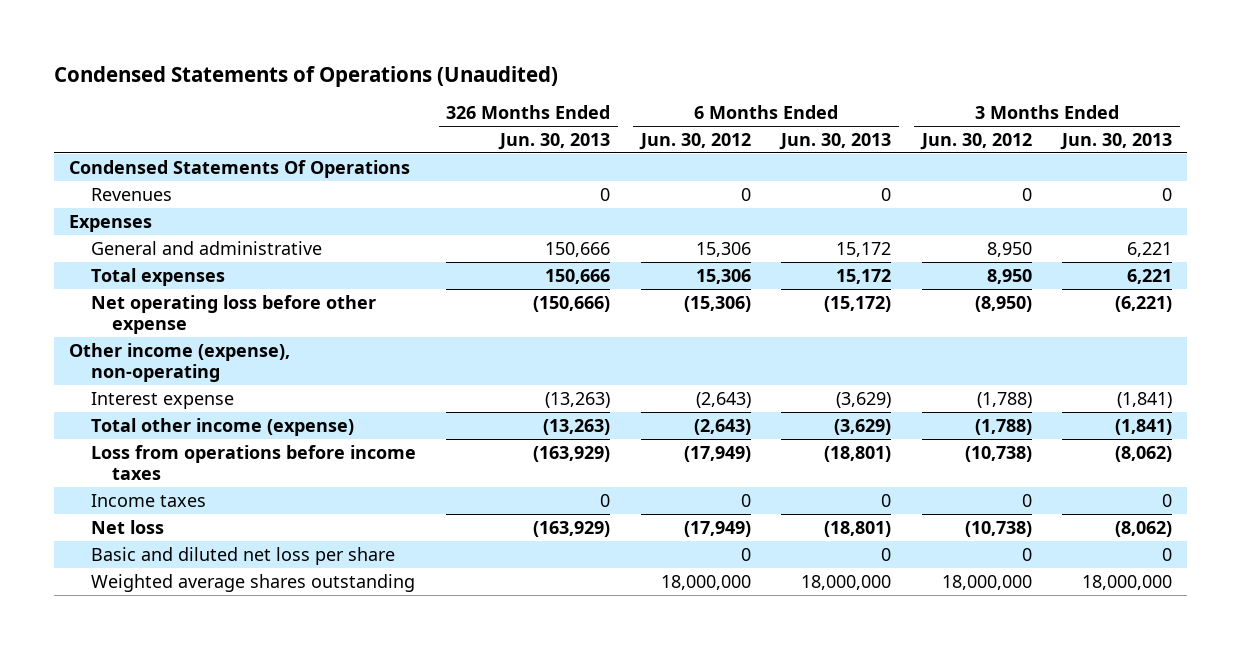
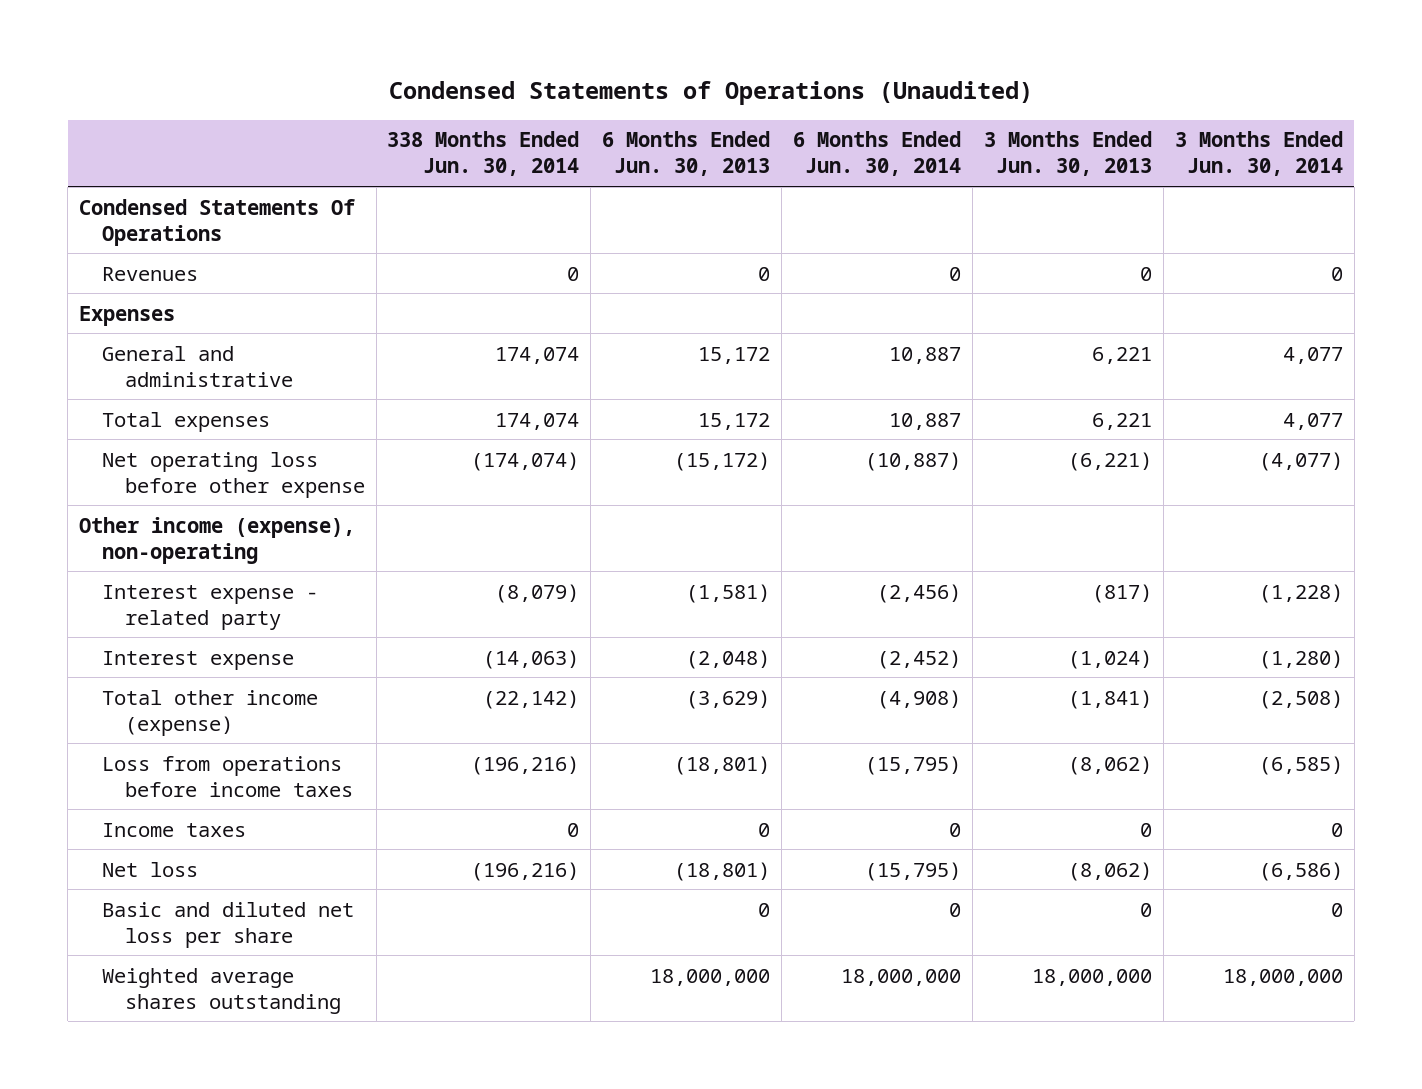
- | 326 Months Ended Jun. 30, 2013 | 6 Months Ended Jun. 30, 2012 | 6 Months Ended Jun. 30, 2013 | 3 Months Ended Jun. 30, 2012 | 3 Months Ended Jun. 30, 2013
+ | 338 Months Ended Jun. 30, 2014 | 6 Months Ended Jun. 30, 2013 | 6 Months Ended Jun. 30, 2014 | 3 Months Ended Jun. 30, 2013 | 3 Months Ended Jun. 30, 2014
- Interest expense | (13,263) | (2,643) | (3,629) | (1,788) | (1,841)
+ Interest expense - related party | (8,079) | (1,581) | (2,456) | (817) | (1,228)
+ Interest expense | (14,063) | (2,048) | (2,452) | (1,024) | (1,280)

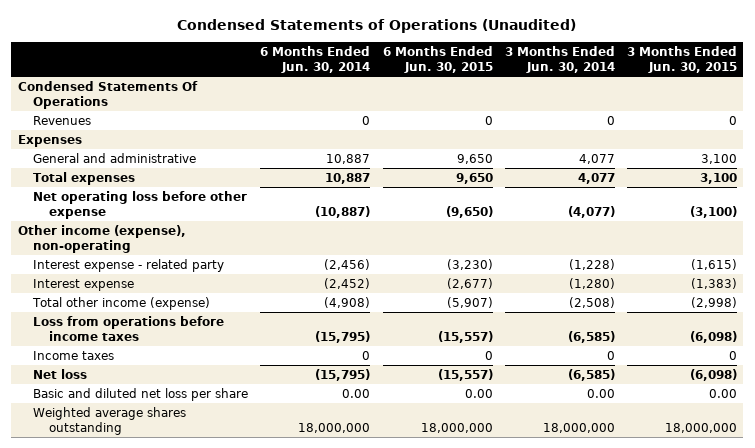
- | 338 Months Ended Jun. 30, 2014 | 6 Months Ended Jun. 30, 2013 | 6 Months Ended Jun. 30, 2014 | 3 Months Ended Jun. 30, 2013 | 3 Months Ended Jun. 30, 2014
+ | 6 Months Ended Jun. 30, 2014 | 6 Months Ended Jun. 30, 2015 | 3 Months Ended Jun. 30, 2014 | 3 Months Ended Jun. 30, 2015
- Net loss | (196,216) | (18,801) | (15,795) | (8,062) | (6,586)
- Basic and diluted net loss per share | | 0 | 0 | 0 | 0
+ Net loss | (15,795) | (15,557) | (6,585) | (6,098)
+ Basic and diluted net loss per share | 0.00 | 0.00 | 0.00 | 0.00

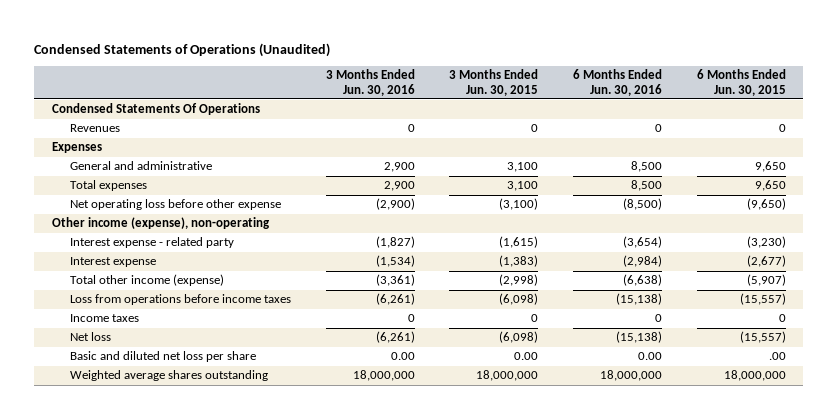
- | 6 Months Ended Jun. 30, 2014 | 6 Months Ended Jun. 30, 2015 | 3 Months Ended Jun. 30, 2014 | 3 Months Ended Jun. 30, 2015
+ | 3 Months Ended Jun. 30, 2016 | 3 Months Ended Jun. 30, 2015 | 6 Months Ended Jun. 30, 2016 | 6 Months Ended Jun. 30, 2015
- Basic and diluted net loss per share | 0.00 | 0.00 | 0.00 | 0.00
+ Basic and diluted net loss per share | 0.00 | 0.00 | 0.00 | .00

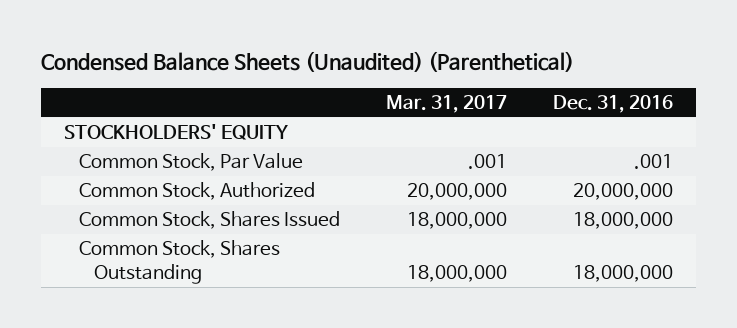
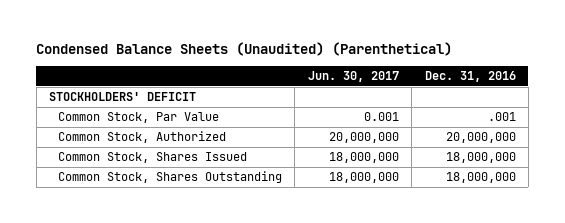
- | Mar. 31, 2017 | Dec. 31, 2016
+ | Jun. 30, 2017 | Dec. 31, 2016
- STOCKHOLDERS' EQUITY
+ STOCKHOLDERS' DEFICIT

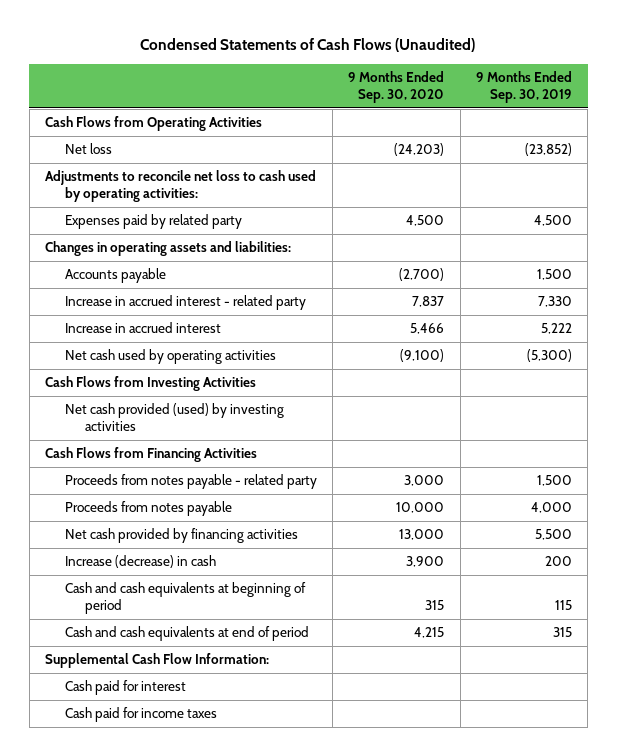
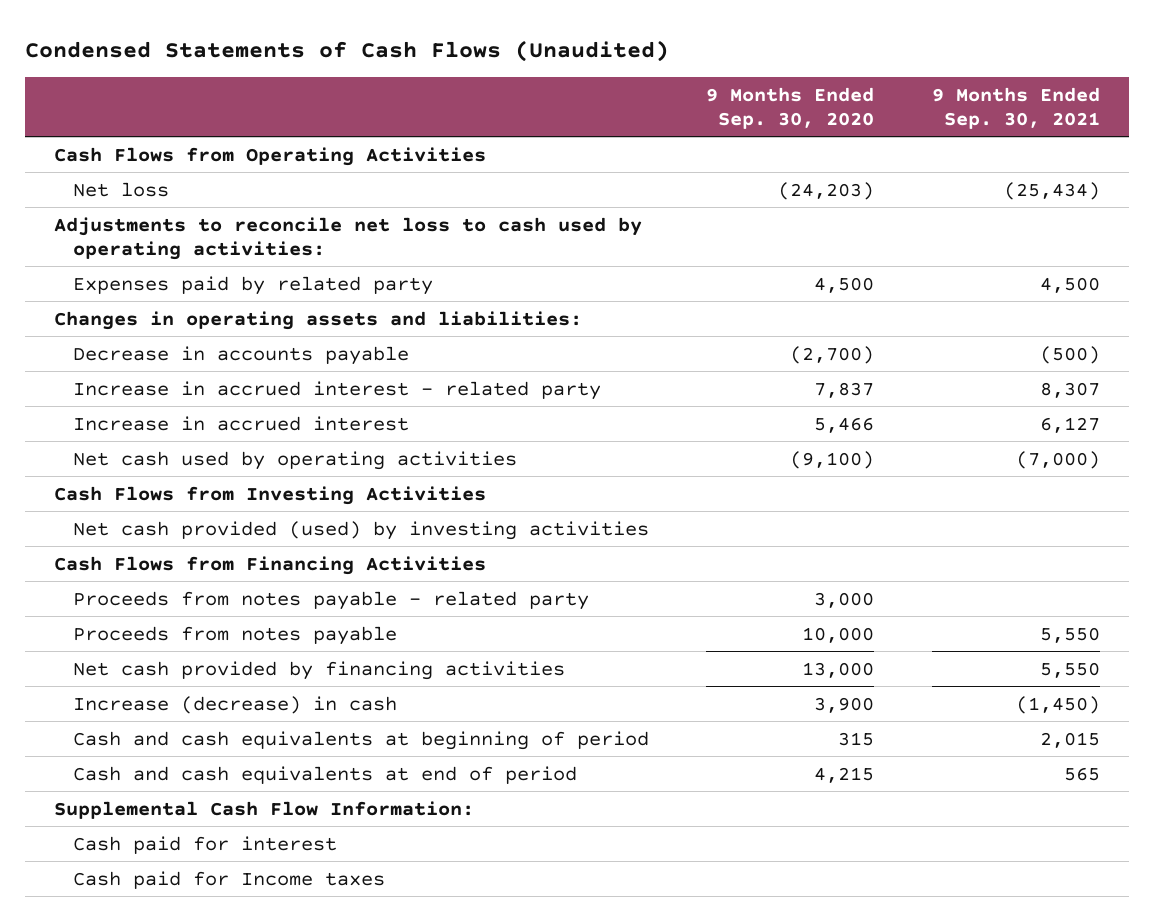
- | 9 Months Ended Sep. 30, 2020 | 9 Months Ended Sep. 30, 2019
+ | 9 Months Ended Sep. 30, 2020 | 9 Months Ended Sep. 30, 2021
- Accounts payable | (2,700) | 1,500
+ Decrease in accounts payable | (2,700) | (500)
- Cash paid for income taxes
+ Cash paid for Income taxes

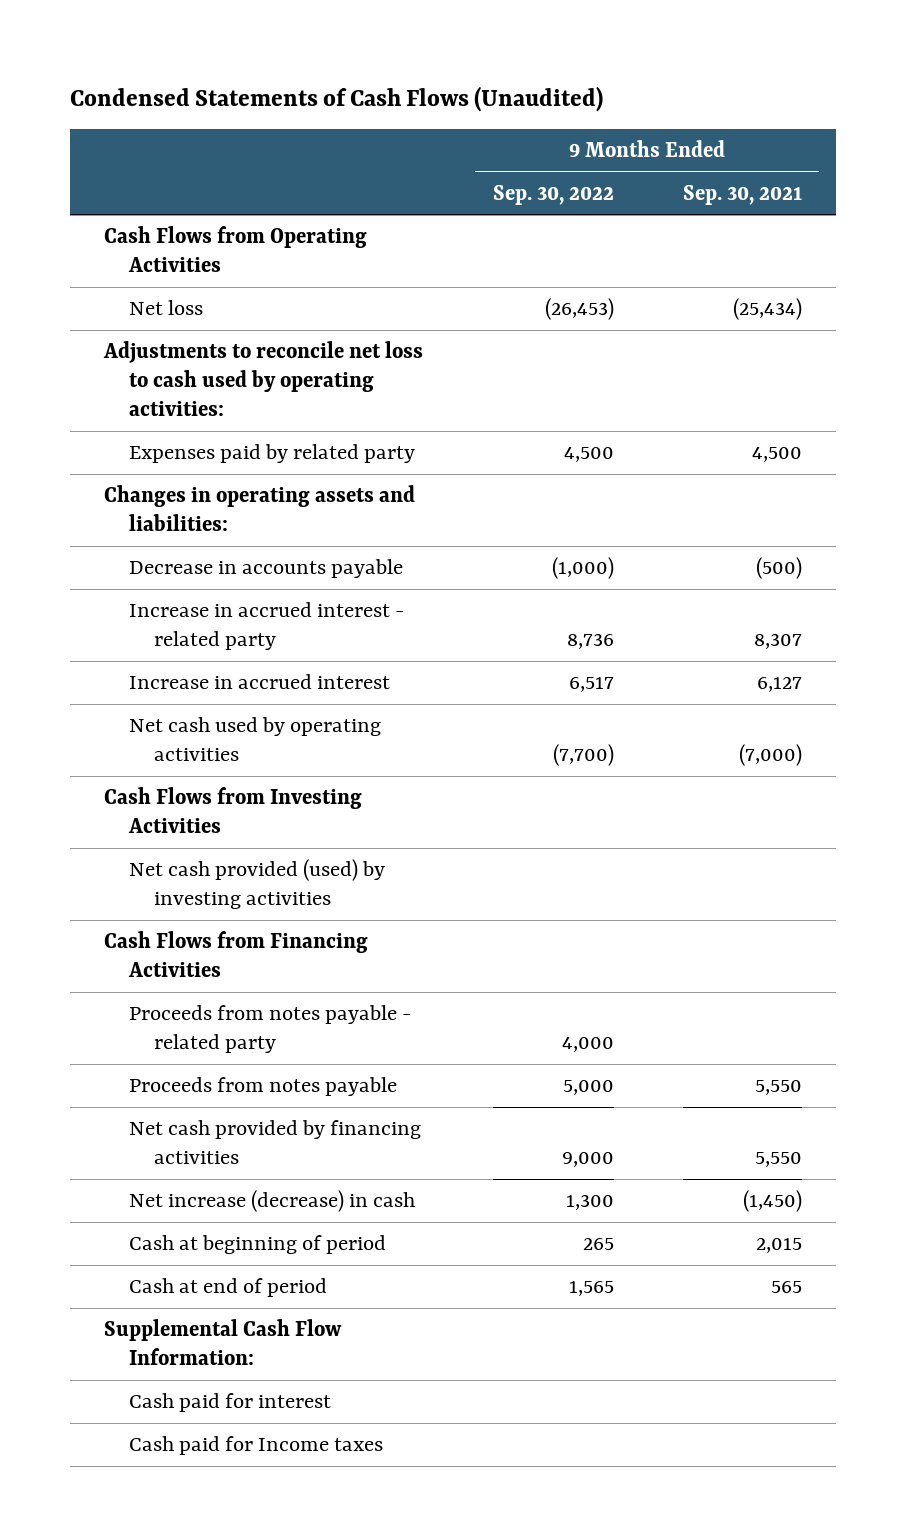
- | 9 Months Ended Sep. 30, 2020 | 9 Months Ended Sep. 30, 2021
+ | 9 Months Ended Sep. 30, 2022 | 9 Months Ended Sep. 30, 2021
- Increase (decrease) in cash | 3,900 | (1,450)
- Cash and cash equivalents at beginning of period | 315 | 2,015
- Cash and cash equivalents at end of period | 4,215 | 565
+ Net increase (decrease) in cash | 1,300 | (1,450)
+ Cash at beginning of period | 265 | 2,015
+ Cash at end of period | 1,565 | 565

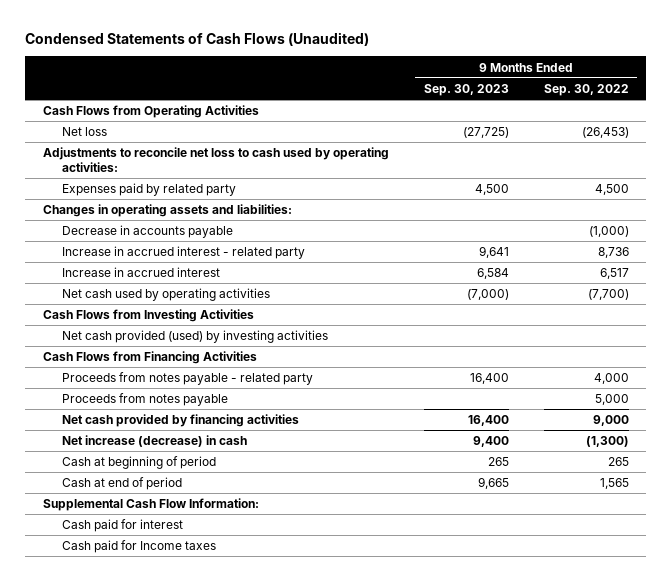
- | 9 Months Ended Sep. 30, 2022 | 9 Months Ended Sep. 30, 2021
+ | 9 Months Ended Sep. 30, 2023 | 9 Months Ended Sep. 30, 2022
- Net increase (decrease) in cash | 1,300 | (1,450)
+ Net increase (decrease) in cash | 9,400 | (1,300)

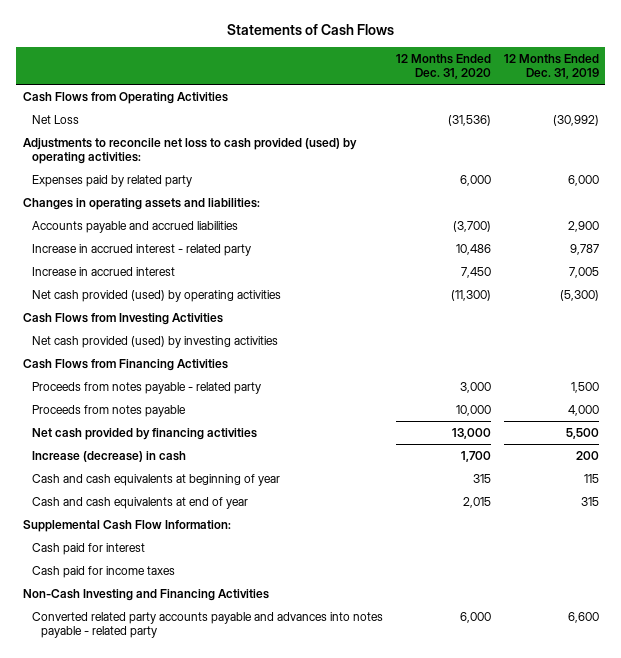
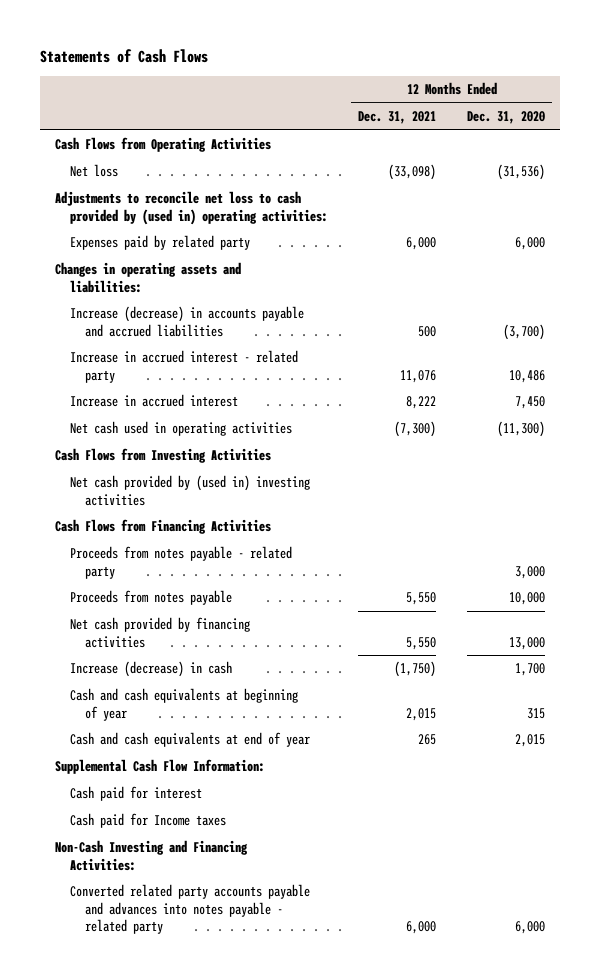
- | 12 Months Ended Dec. 31, 2020 | 12 Months Ended Dec. 31, 2019
+ | 12 Months Ended Dec. 31, 2021 | 12 Months Ended Dec. 31, 2020
- Net Loss | (31,536) | (30,992)
- Adjustments to reconcile net loss to cash provided (used) by operating activities:
+ Net loss | (33,098) | (31,536)
+ Adjustments to reconcile net loss to cash provided by (used in) operating activities:
- Accounts payable and accrued liabilities | (3,700) | 2,900
+ Increase (decrease) in accounts payable and accrued liabilities | 500 | (3,700)
- Net cash provided (used) by operating activities | (11,300) | (5,300)
+ Net cash used in operating activities | (7,300) | (11,300)
- Net cash provided (used) by investing activities
+ Net cash provided by (used in) investing activities
- Cash paid for income taxes
- Non-Cash Investing and Financing Activities
+ Cash paid for Income taxes
+ Non-Cash Investing and Financing Activities:

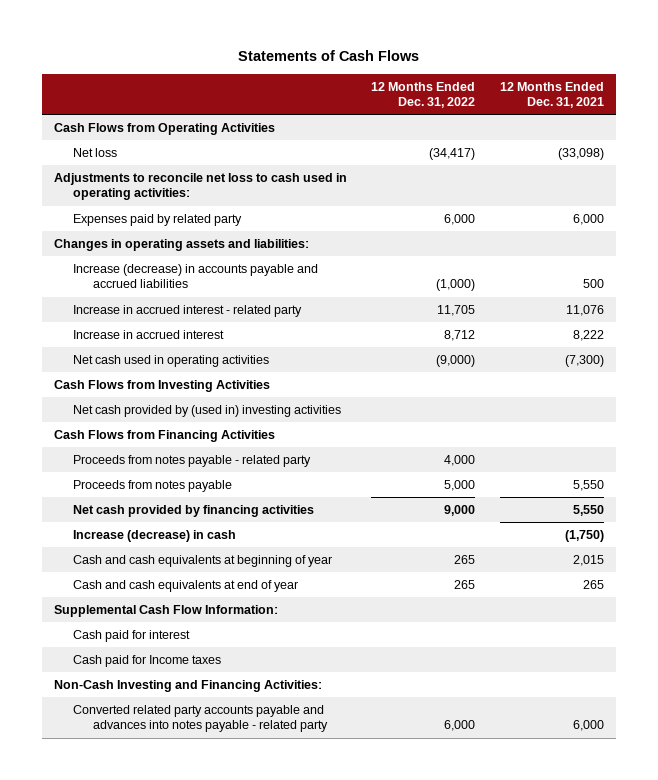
- | 12 Months Ended Dec. 31, 2021 | 12 Months Ended Dec. 31, 2020
+ | 12 Months Ended Dec. 31, 2022 | 12 Months Ended Dec. 31, 2021
- Adjustments to reconcile net loss to cash provided by (used in) operating activities:
+ Adjustments to reconcile net loss to cash used in operating activities:

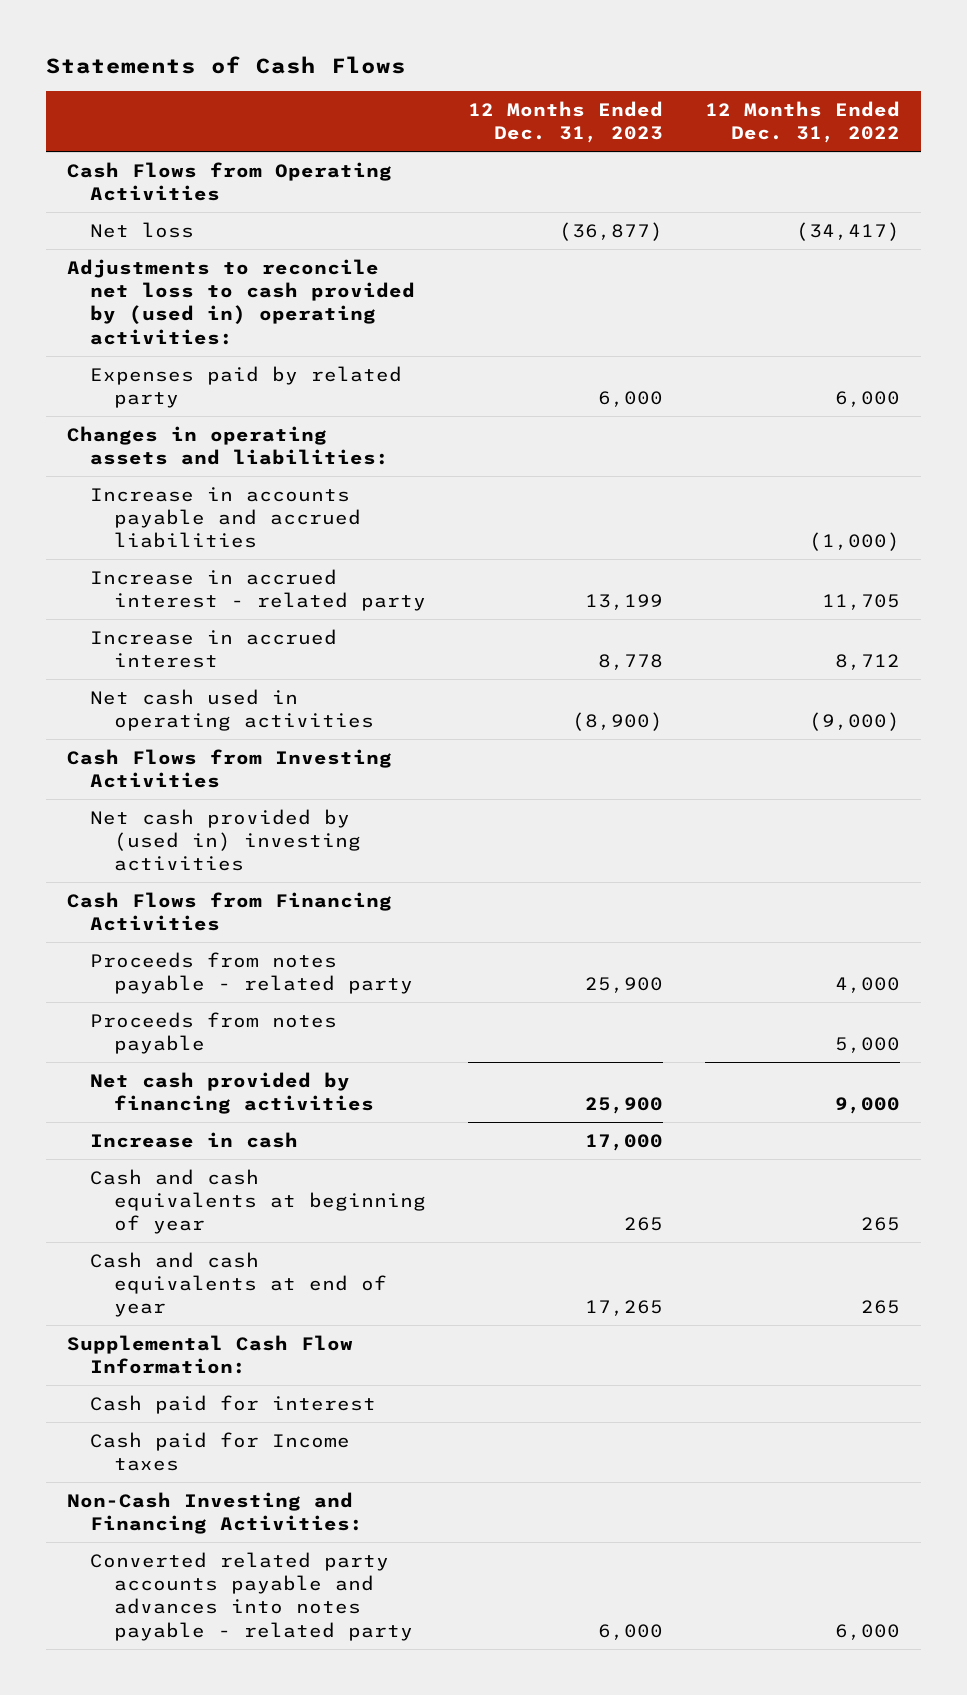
- | 12 Months Ended Dec. 31, 2022 | 12 Months Ended Dec. 31, 2021
+ | 12 Months Ended Dec. 31, 2023 | 12 Months Ended Dec. 31, 2022
- Adjustments to reconcile net loss to cash used in operating activities:
+ Adjustments to reconcile net loss to cash provided by (used in) operating activities:
- Increase (decrease) in accounts payable and accrued liabilities | (1,000) | 500
+ Increase in accounts payable and accrued liabilities | | (1,000)
- Increase (decrease) in cash | | (1,750)
+ Increase in cash | 17,000 |

